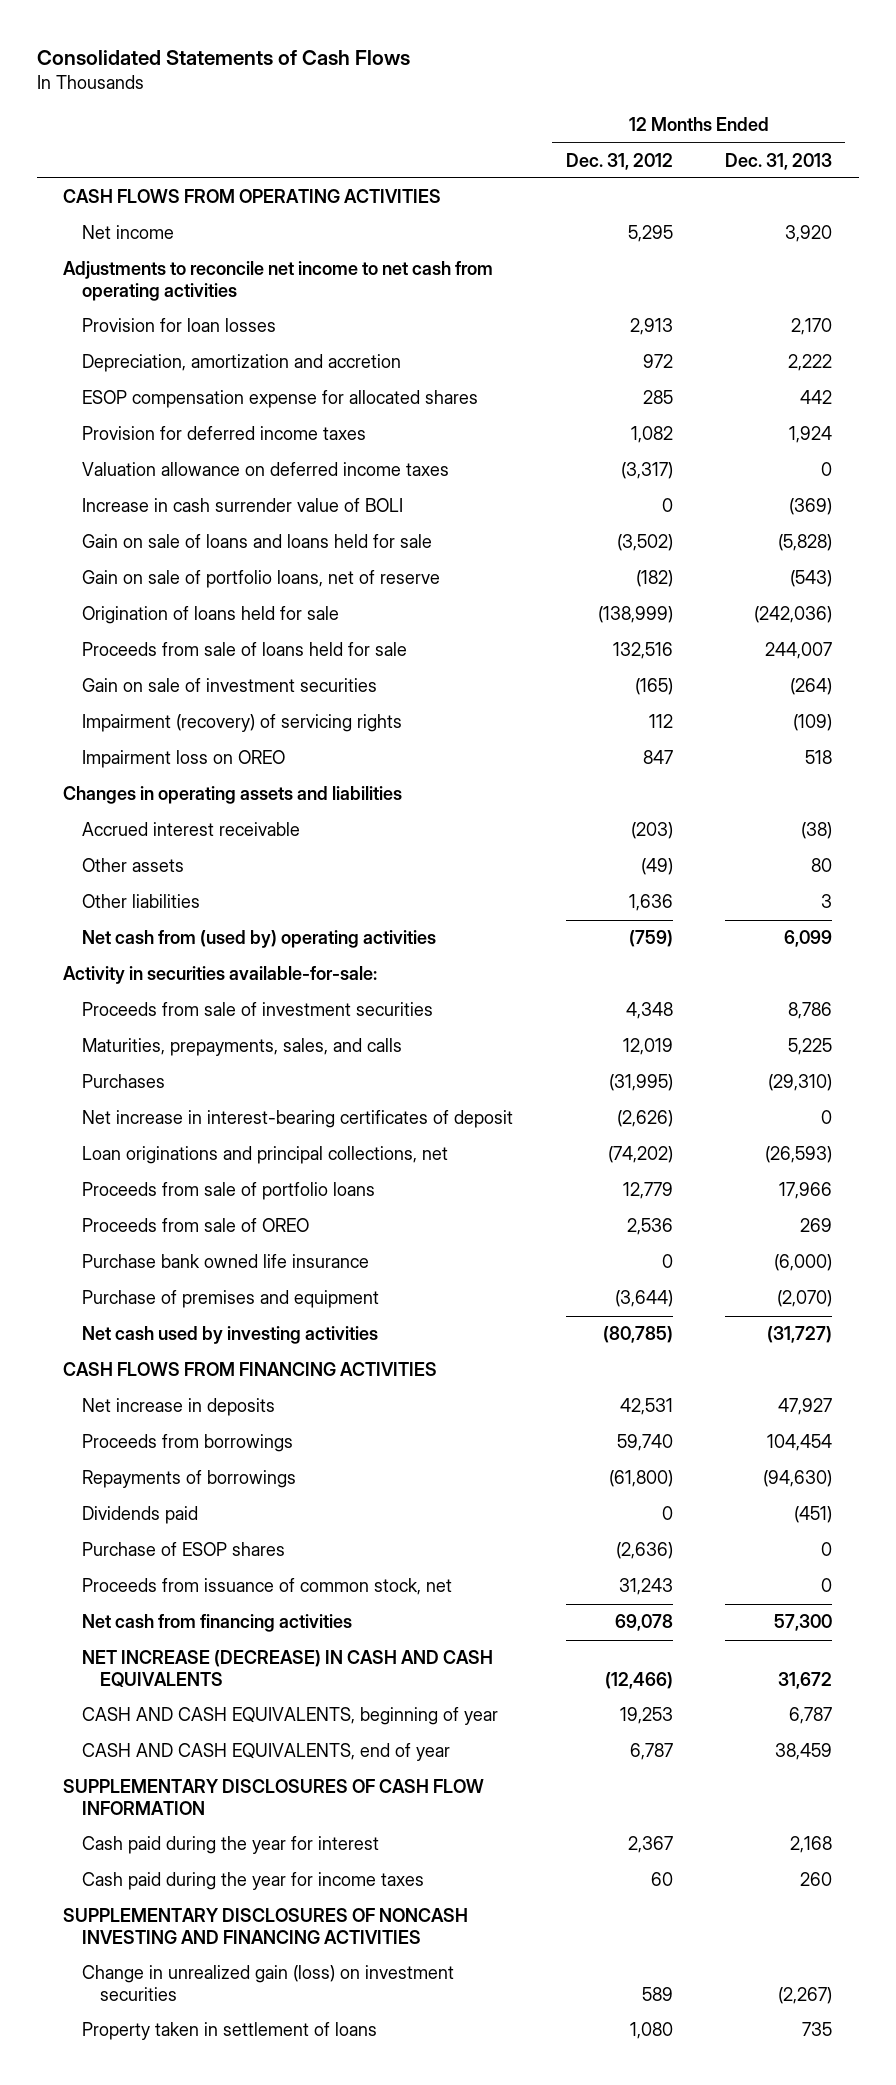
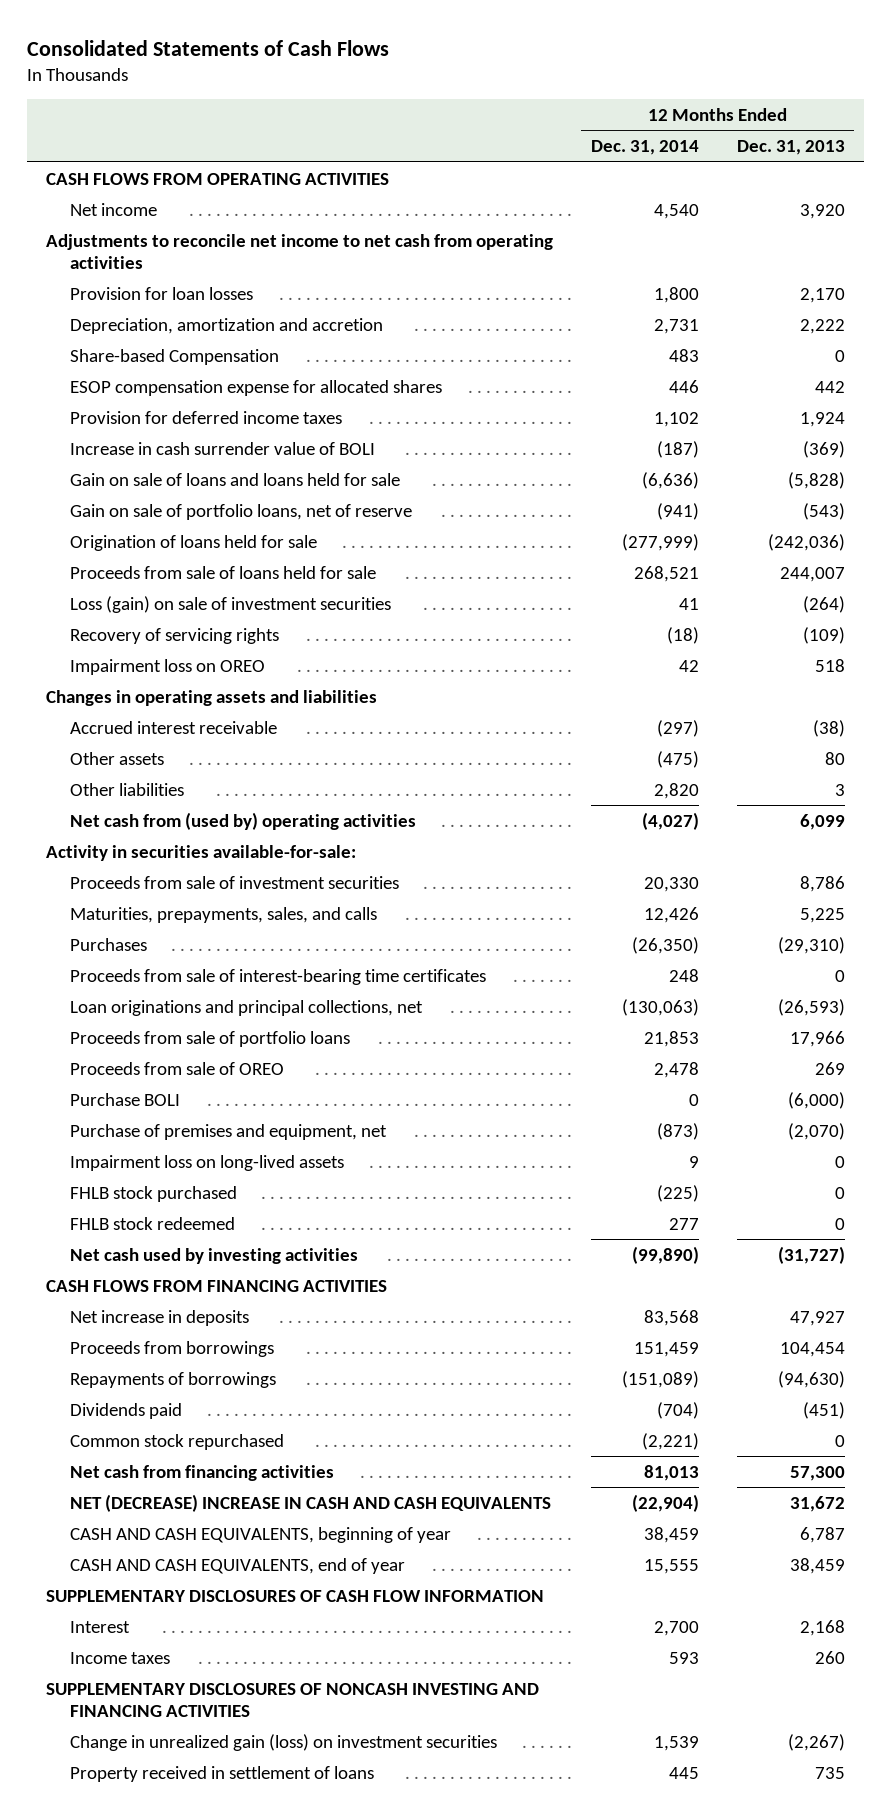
- | 12 Months Ended Dec. 31, 2012 | 12 Months Ended Dec. 31, 2013
+ | 12 Months Ended Dec. 31, 2014 | 12 Months Ended Dec. 31, 2013
+ Share-based Compensation | 483 | 0
- Valuation allowance on deferred income taxes | (3,317) | 0
- Gain on sale of investment securities | (165) | (264)
- Impairment (recovery) of servicing rights | 112 | (109)
+ Loss (gain) on sale of investment securities | 41 | (264)
+ Recovery of servicing rights | (18) | (109)
- Net increase in interest-bearing certificates of deposit | (2,626) | 0
+ Proceeds from sale of interest-bearing time certificates | 248 | 0
- Purchase bank owned life insurance | 0 | (6,000)
- Purchase of premises and equipment | (3,644) | (2,070)
+ Purchase BOLI | 0 | (6,000)
+ Purchase of premises and equipment, net | (873) | (2,070)
+ Impairment loss on long-lived assets | 9 | 0
+ FHLB stock purchased | (225) | 0
+ FHLB stock redeemed | 277 | 0
- Purchase of ESOP shares | (2,636) | 0
- Proceeds from issuance of common stock, net | 31,243 | 0
+ Common stock repurchased | (2,221) | 0
- NET INCREASE (DECREASE) IN CASH AND CASH EQUIVALENTS | (12,466) | 31,672
+ NET (DECREASE) INCREASE IN CASH AND CASH EQUIVALENTS | (22,904) | 31,672
- Cash paid during the year for interest | 2,367 | 2,168
- Cash paid during the year for income taxes | 60 | 260
+ Interest | 2,700 | 2,168
+ Income taxes | 593 | 260
- Property taken in settlement of loans | 1,080 | 735
+ Property received in settlement of loans | 445 | 735

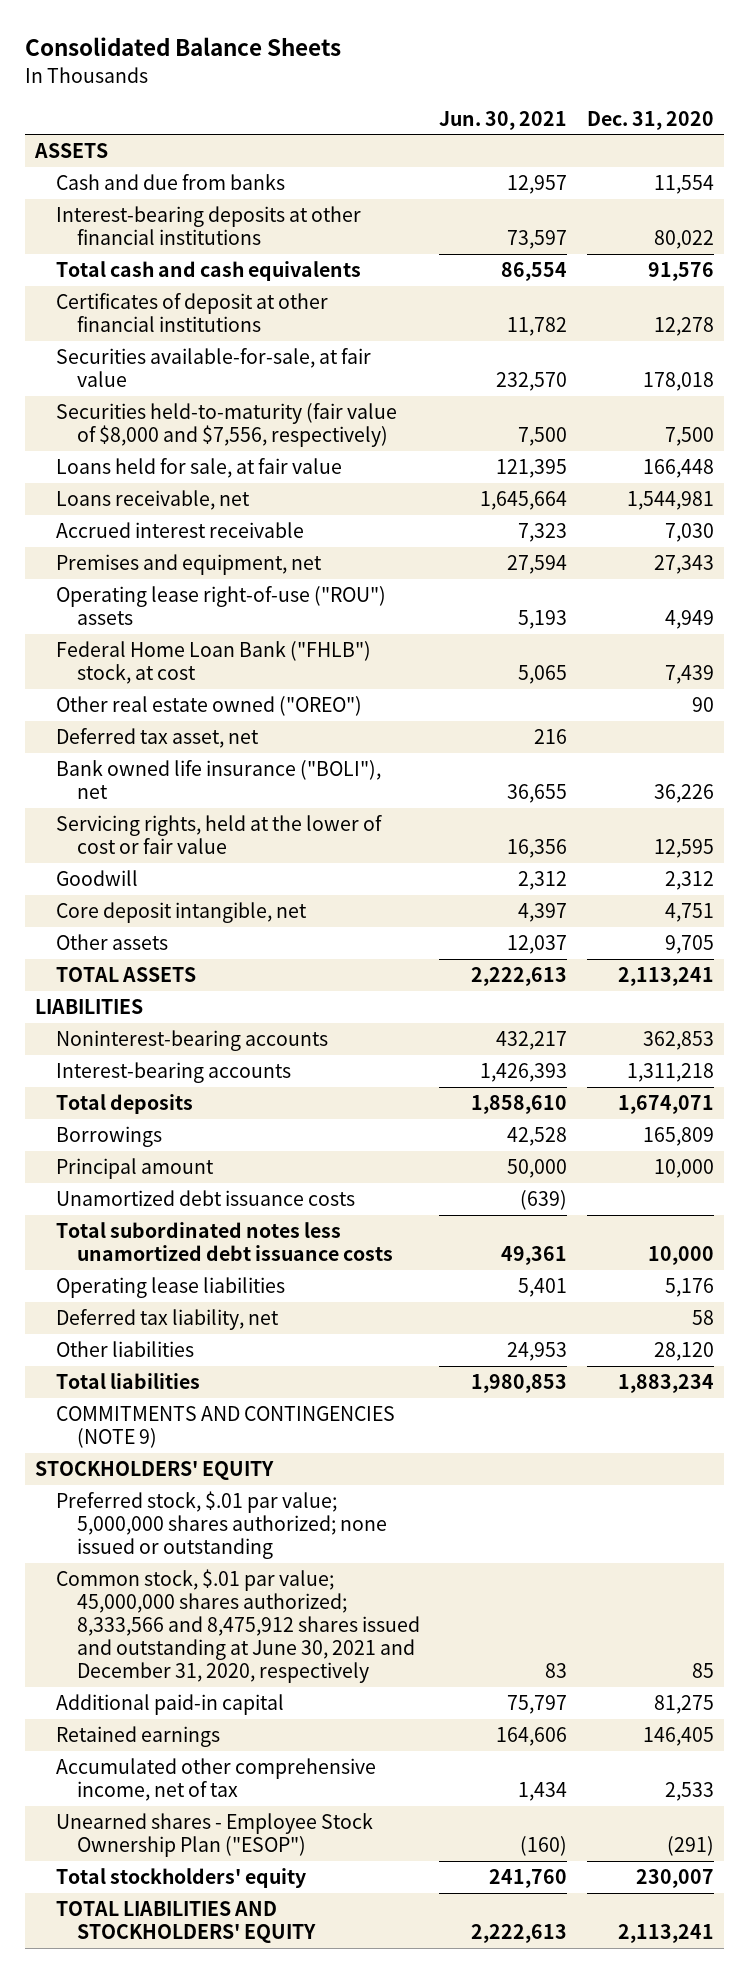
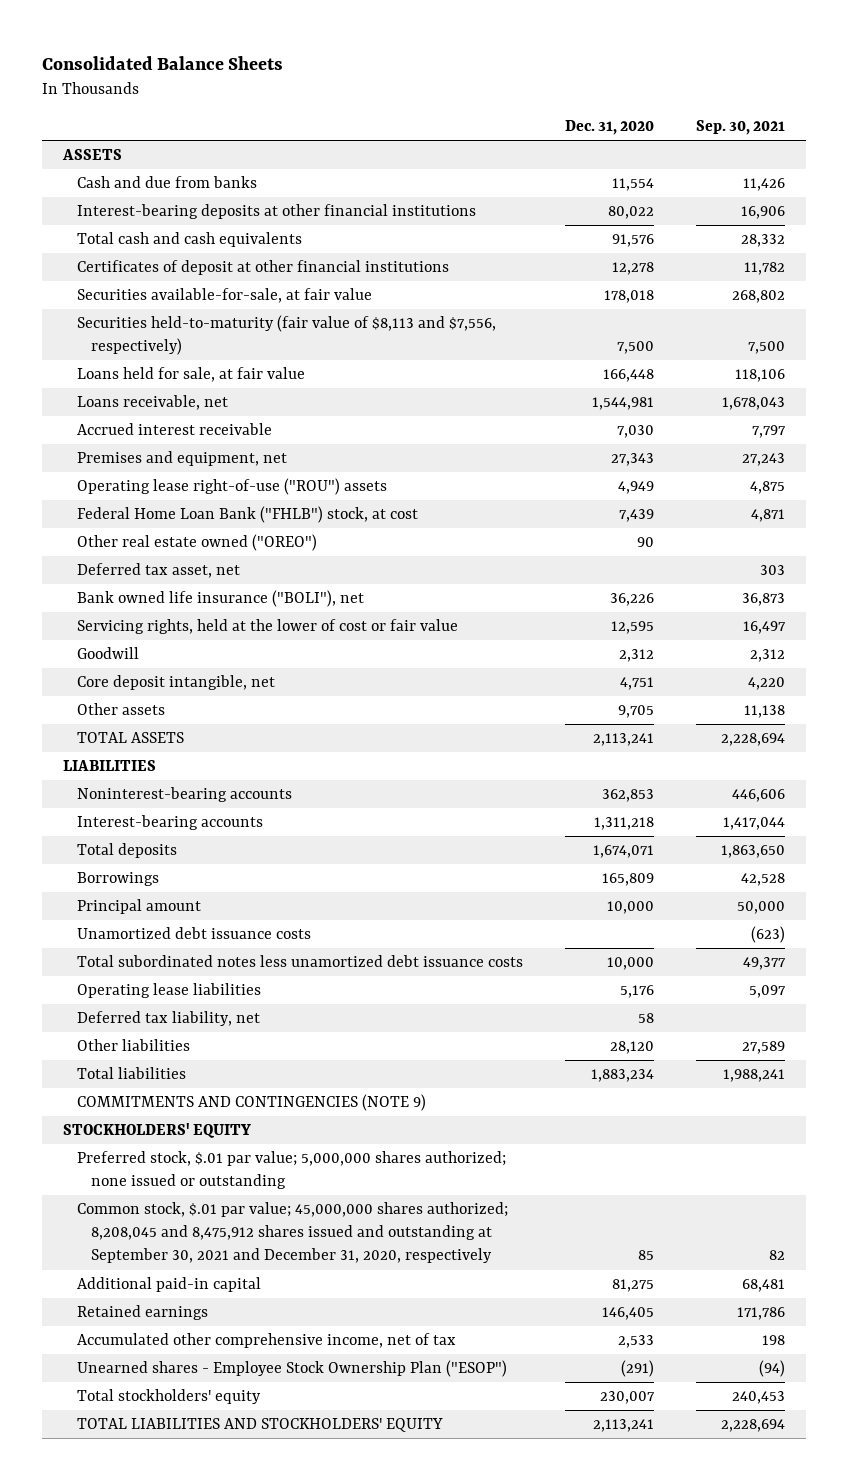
- | Jun. 30, 2021 | Dec. 31, 2020
+ | Dec. 31, 2020 | Sep. 30, 2021
- Securities held-to-maturity (fair value of $8,000 and $7,556, respectively) | 7,500 | 7,500
+ Securities held-to-maturity (fair value of $8,113 and $7,556, respectively) | 7,500 | 7,500
- Common stock, $.01 par value; 45,000,000 shares authorized; 8,333,566 and 8,475,912 shares issued and outstanding at June 30, 2021 and December 31, 2020, respectively | 83 | 85
+ Common stock, $.01 par value; 45,000,000 shares authorized; 8,208,045 and 8,475,912 shares issued and outstanding at September 30, 2021 and December 31, 2020, respectively | 85 | 82

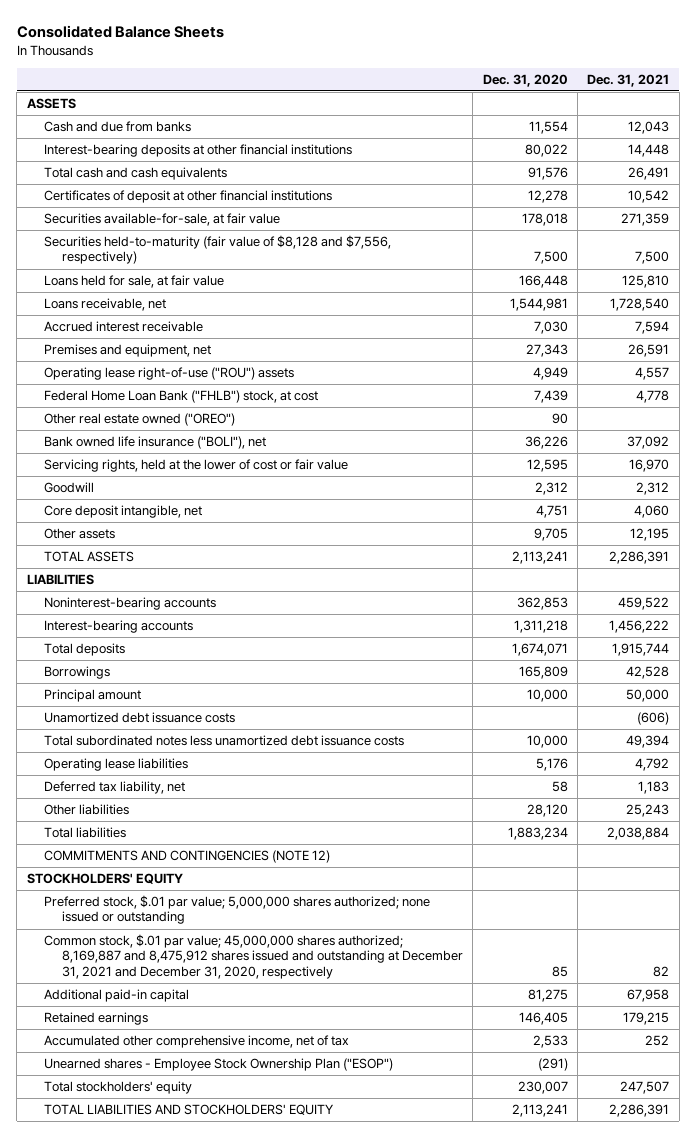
- | Dec. 31, 2020 | Sep. 30, 2021
+ | Dec. 31, 2020 | Dec. 31, 2021
- Securities held-to-maturity (fair value of $8,113 and $7,556, respectively) | 7,500 | 7,500
+ Securities held-to-maturity (fair value of $8,128 and $7,556, respectively) | 7,500 | 7,500
- Deferred tax asset, net | | 303
- COMMITMENTS AND CONTINGENCIES (NOTE 9)
+ COMMITMENTS AND CONTINGENCIES (NOTE 12)
- Common stock, $.01 par value; 45,000,000 shares authorized; 8,208,045 and 8,475,912 shares issued and outstanding at September 30, 2021 and December 31, 2020, respectively | 85 | 82
+ Common stock, $.01 par value; 45,000,000 shares authorized; 8,169,887 and 8,475,912 shares issued and outstanding at December 31, 2021 and December 31, 2020, respectively | 85 | 82

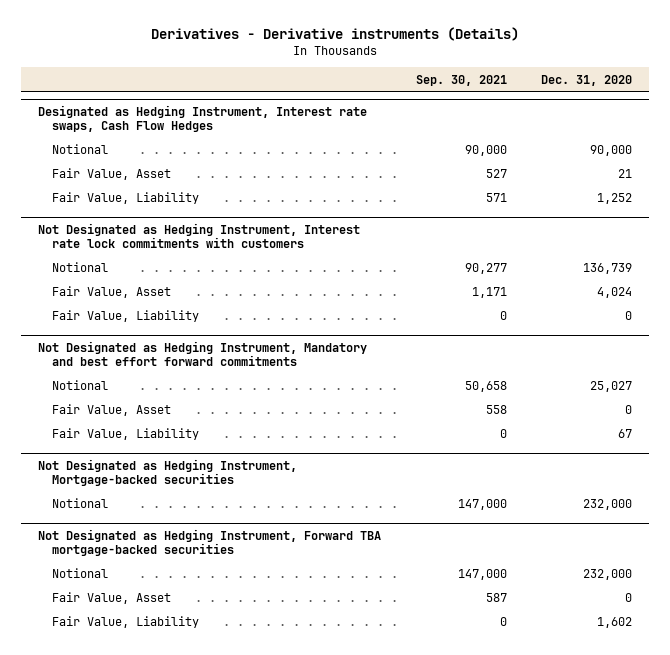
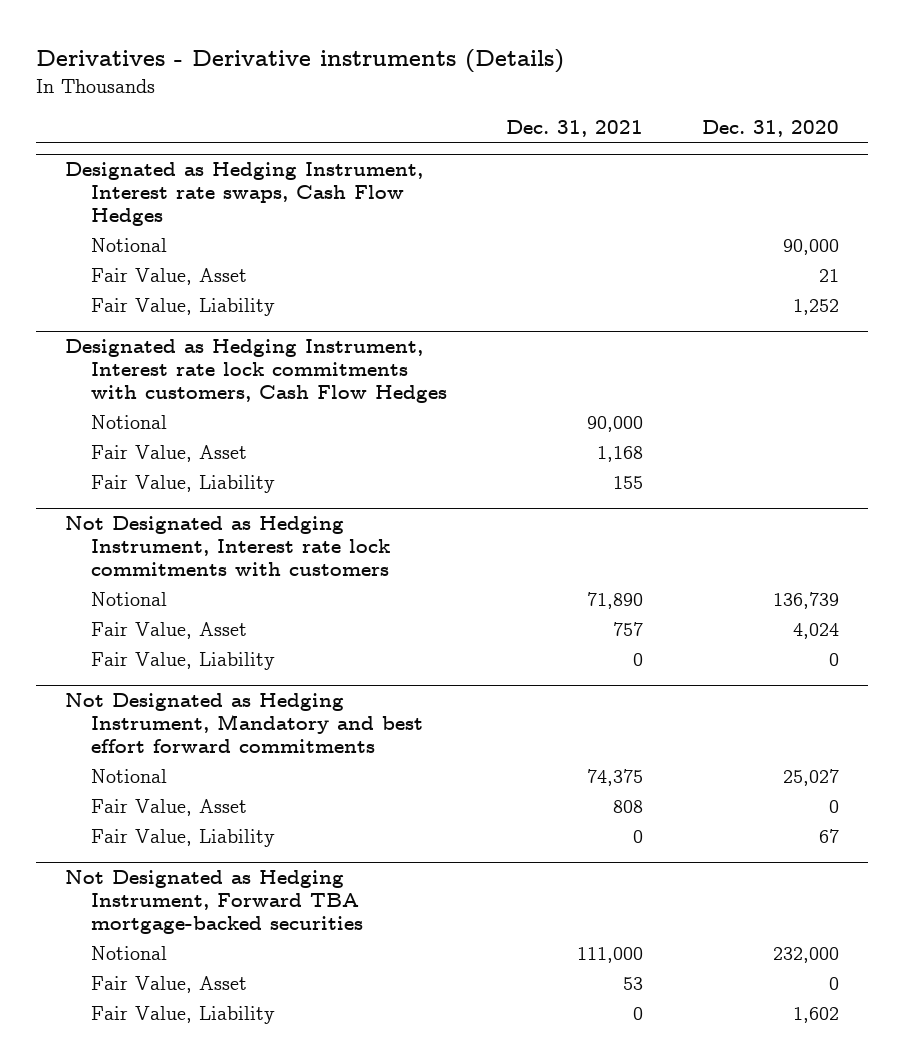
- | Sep. 30, 2021 | Dec. 31, 2020
+ | Dec. 31, 2021 | Dec. 31, 2020
+ Designated as Hedging Instrument, Interest rate lock commitments with customers, Cash Flow Hedges
+ Notional | 90,000 |
+ Fair Value, Asset | 1,168 |
+ Fair Value, Liability | 155 |
- Not Designated as Hedging Instrument, Mortgage-backed securities
- Notional | 147,000 | 232,000

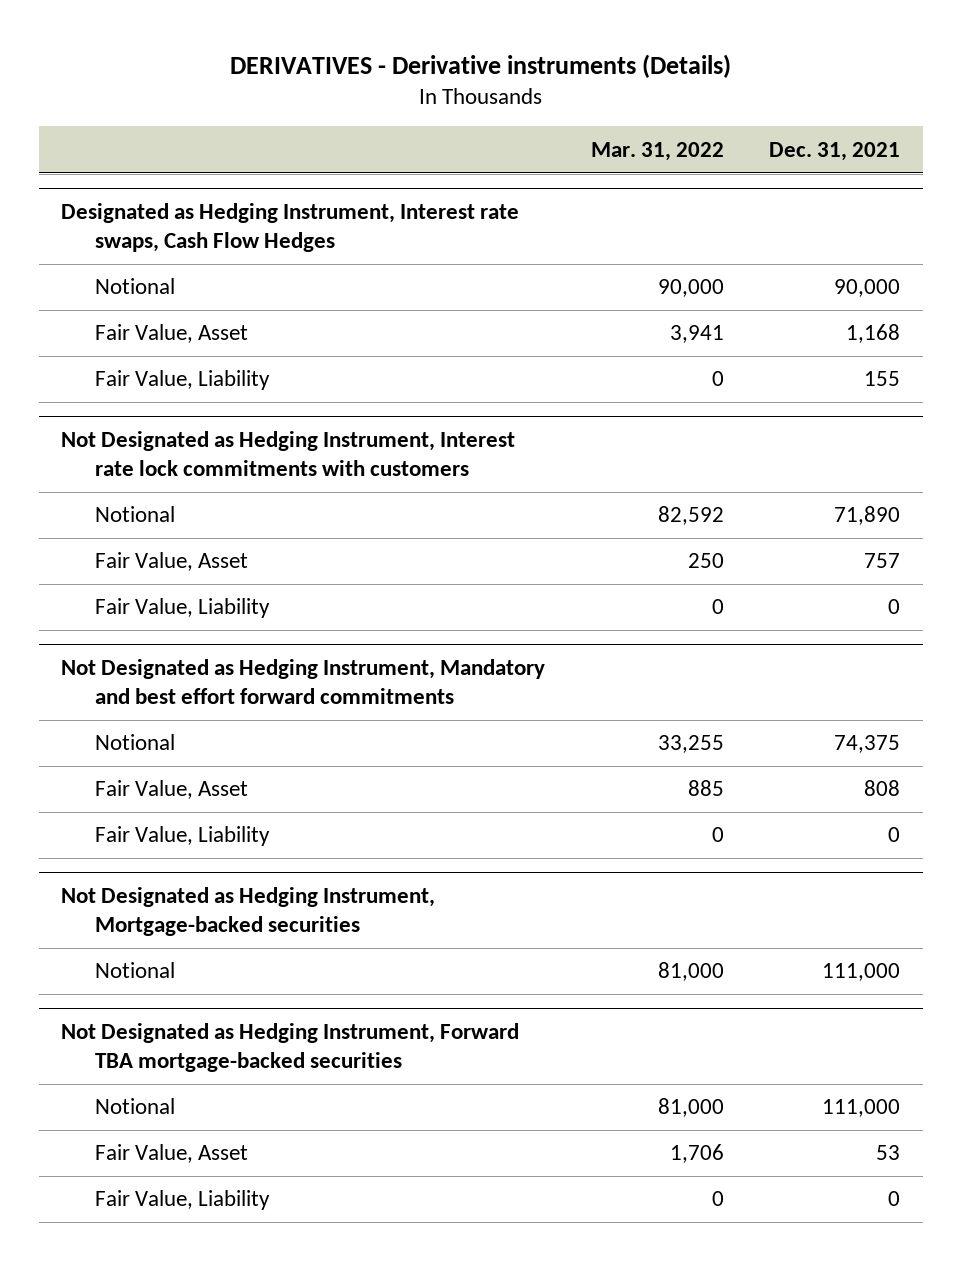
- Derivatives - Derivative instruments (Details)
+ DERIVATIVES - Derivative instruments (Details)
- | Dec. 31, 2021 | Dec. 31, 2020
+ | Mar. 31, 2022 | Dec. 31, 2021
@ Designated as Hedging Instrument, Interest rate swaps, Cash Flow Hedges
- Notional | | 90,000
- Fair Value, Asset | | 21
- Fair Value, Liability | | 1,252
- Designated as Hedging Instrument, Interest rate lock commitments with customers, Cash Flow Hedges
+ Not Designated as Hedging Instrument, Mortgage-backed securities
+ Notional | 81,000 | 111,000

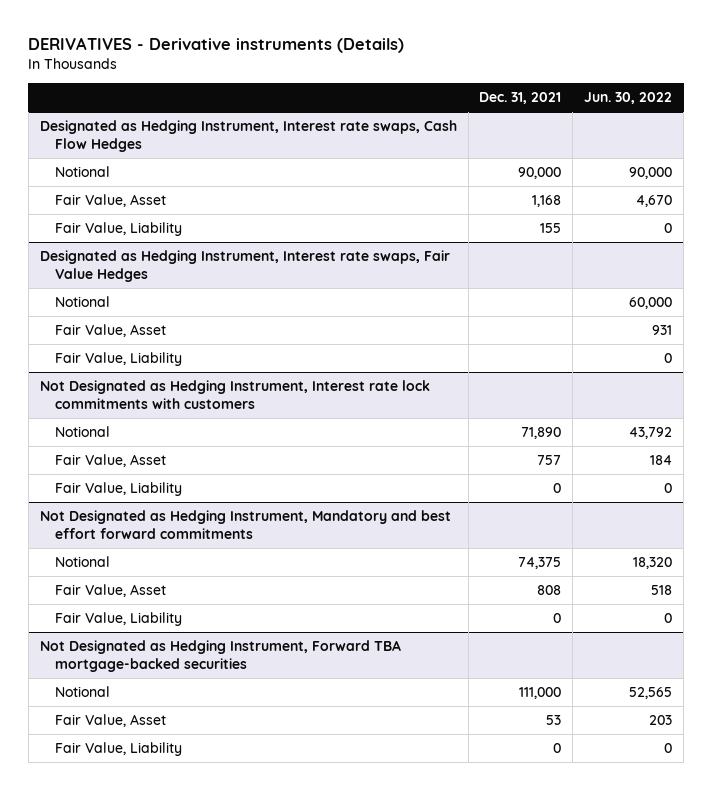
- | Mar. 31, 2022 | Dec. 31, 2021
+ | Dec. 31, 2021 | Jun. 30, 2022
+ Designated as Hedging Instrument, Interest rate swaps, Fair Value Hedges
+ Notional | | 60,000
+ Fair Value, Asset | | 931
+ Fair Value, Liability | | 0
- Not Designated as Hedging Instrument, Mortgage-backed securities
- Notional | 81,000 | 111,000

